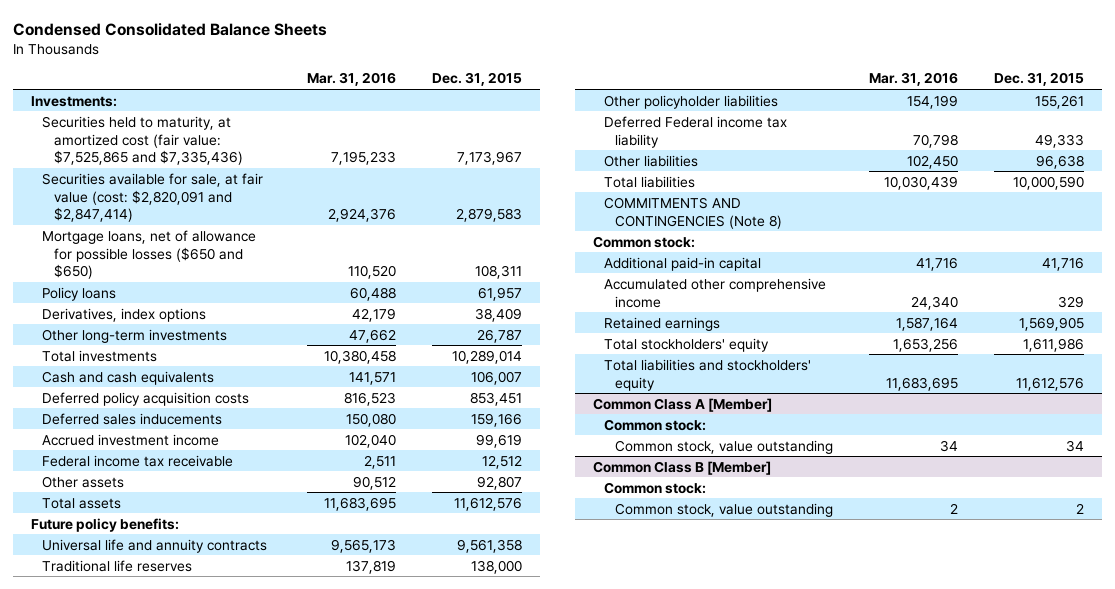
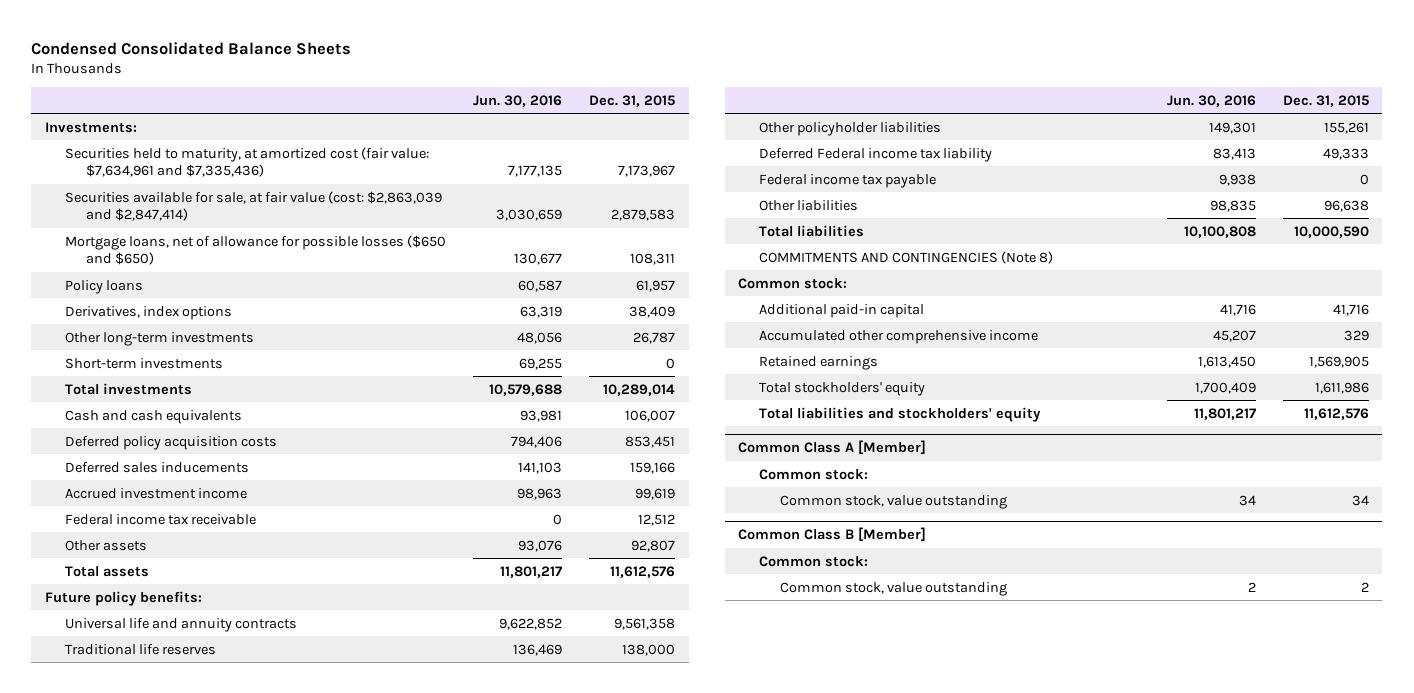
- | Mar. 31, 2016 | Dec. 31, 2015
+ | Jun. 30, 2016 | Dec. 31, 2015
- Securities held to maturity, at amortized cost (fair value: $7,525,865 and $7,335,436) | 7,195,233 | 7,173,967
- Securities available for sale, at fair value (cost: $2,820,091 and $2,847,414) | 2,924,376 | 2,879,583
+ Securities held to maturity, at amortized cost (fair value: $7,634,961 and $7,335,436) | 7,177,135 | 7,173,967
+ Securities available for sale, at fair value (cost: $2,863,039 and $2,847,414) | 3,030,659 | 2,879,583
+ Short-term investments | 69,255 | 0
+ Federal income tax payable | 9,938 | 0

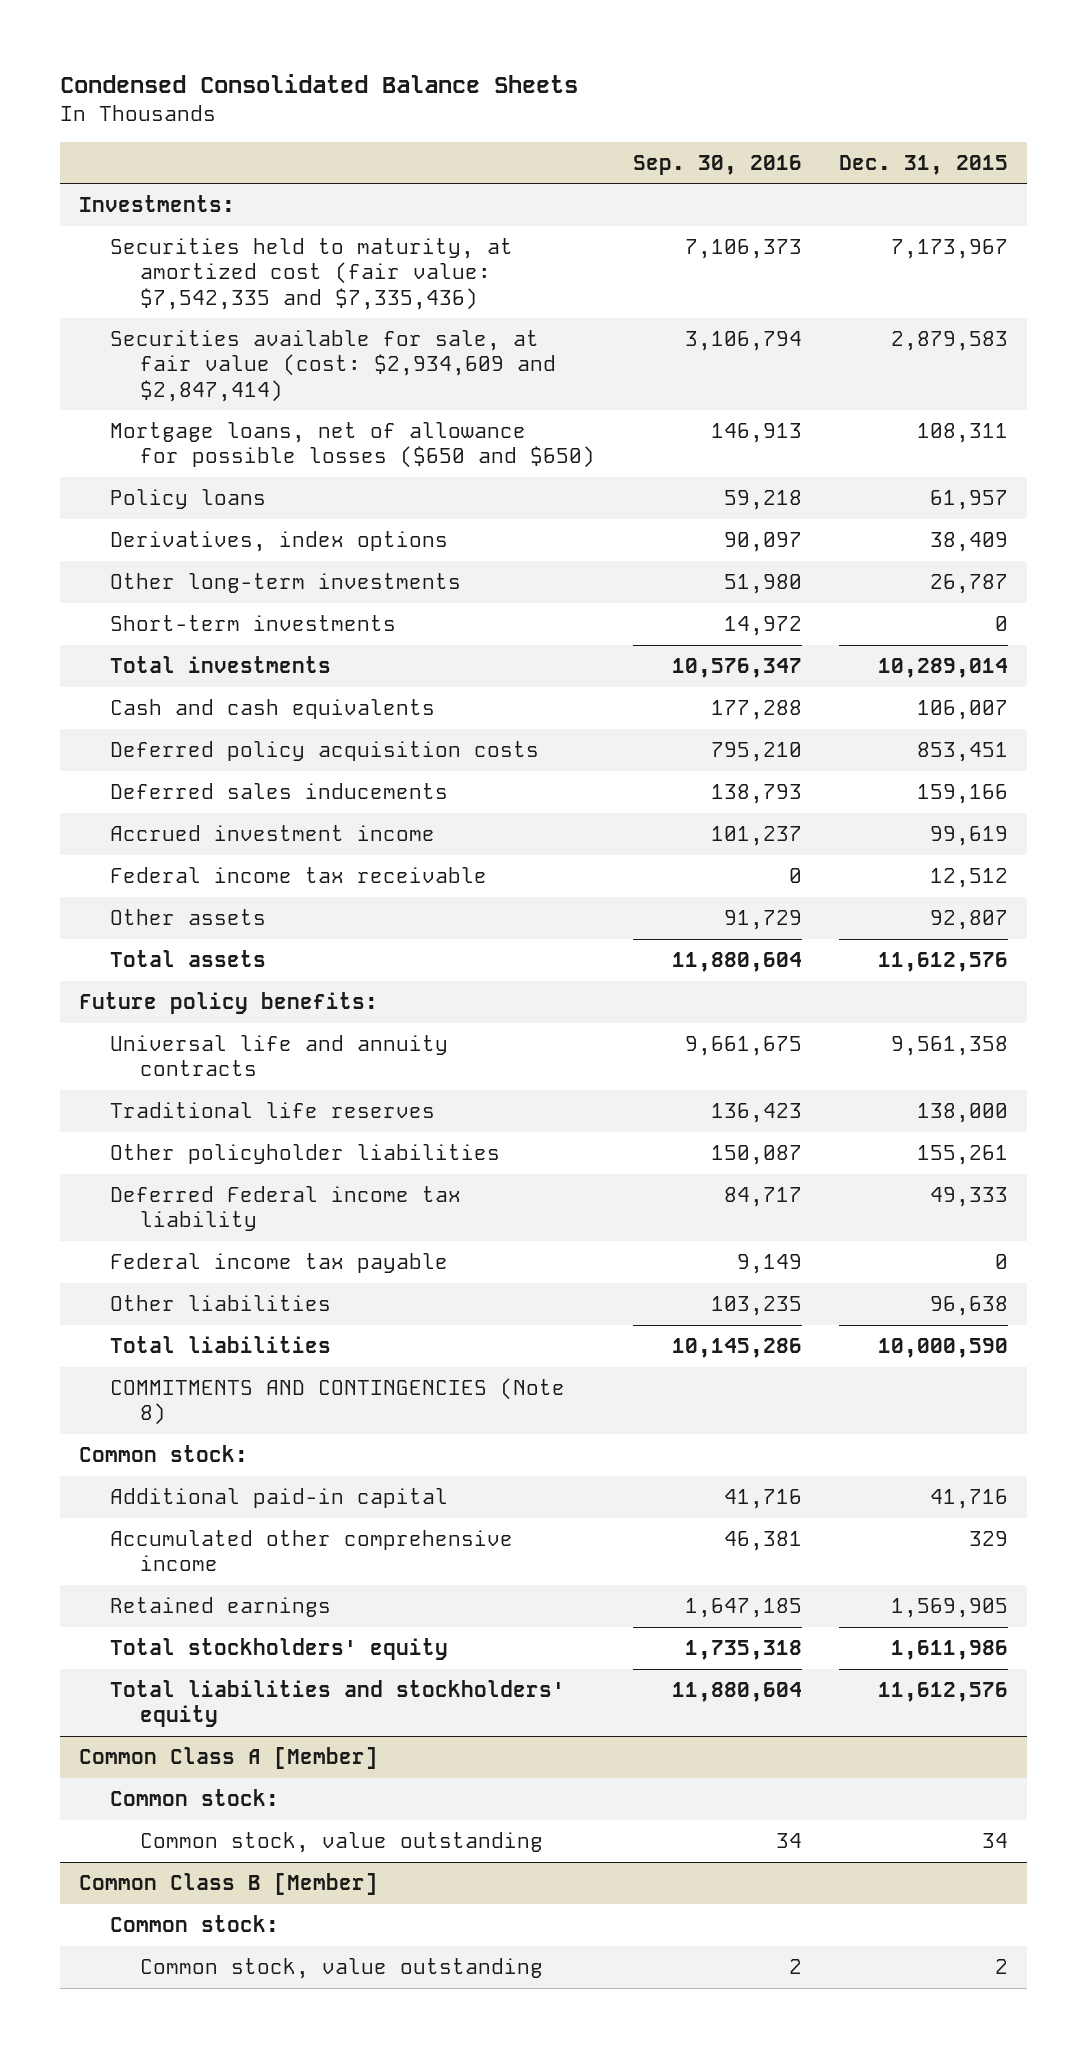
- | Jun. 30, 2016 | Dec. 31, 2015
+ | Sep. 30, 2016 | Dec. 31, 2015
- Securities held to maturity, at amortized cost (fair value: $7,634,961 and $7,335,436) | 7,177,135 | 7,173,967
- Securities available for sale, at fair value (cost: $2,863,039 and $2,847,414) | 3,030,659 | 2,879,583
+ Securities held to maturity, at amortized cost (fair value: $7,542,335 and $7,335,436) | 7,106,373 | 7,173,967
+ Securities available for sale, at fair value (cost: $2,934,609 and $2,847,414) | 3,106,794 | 2,879,583

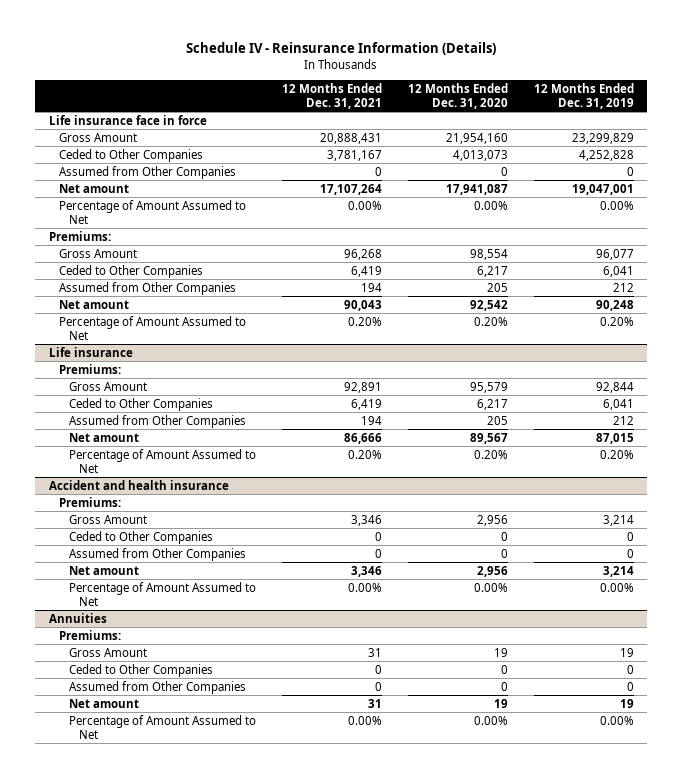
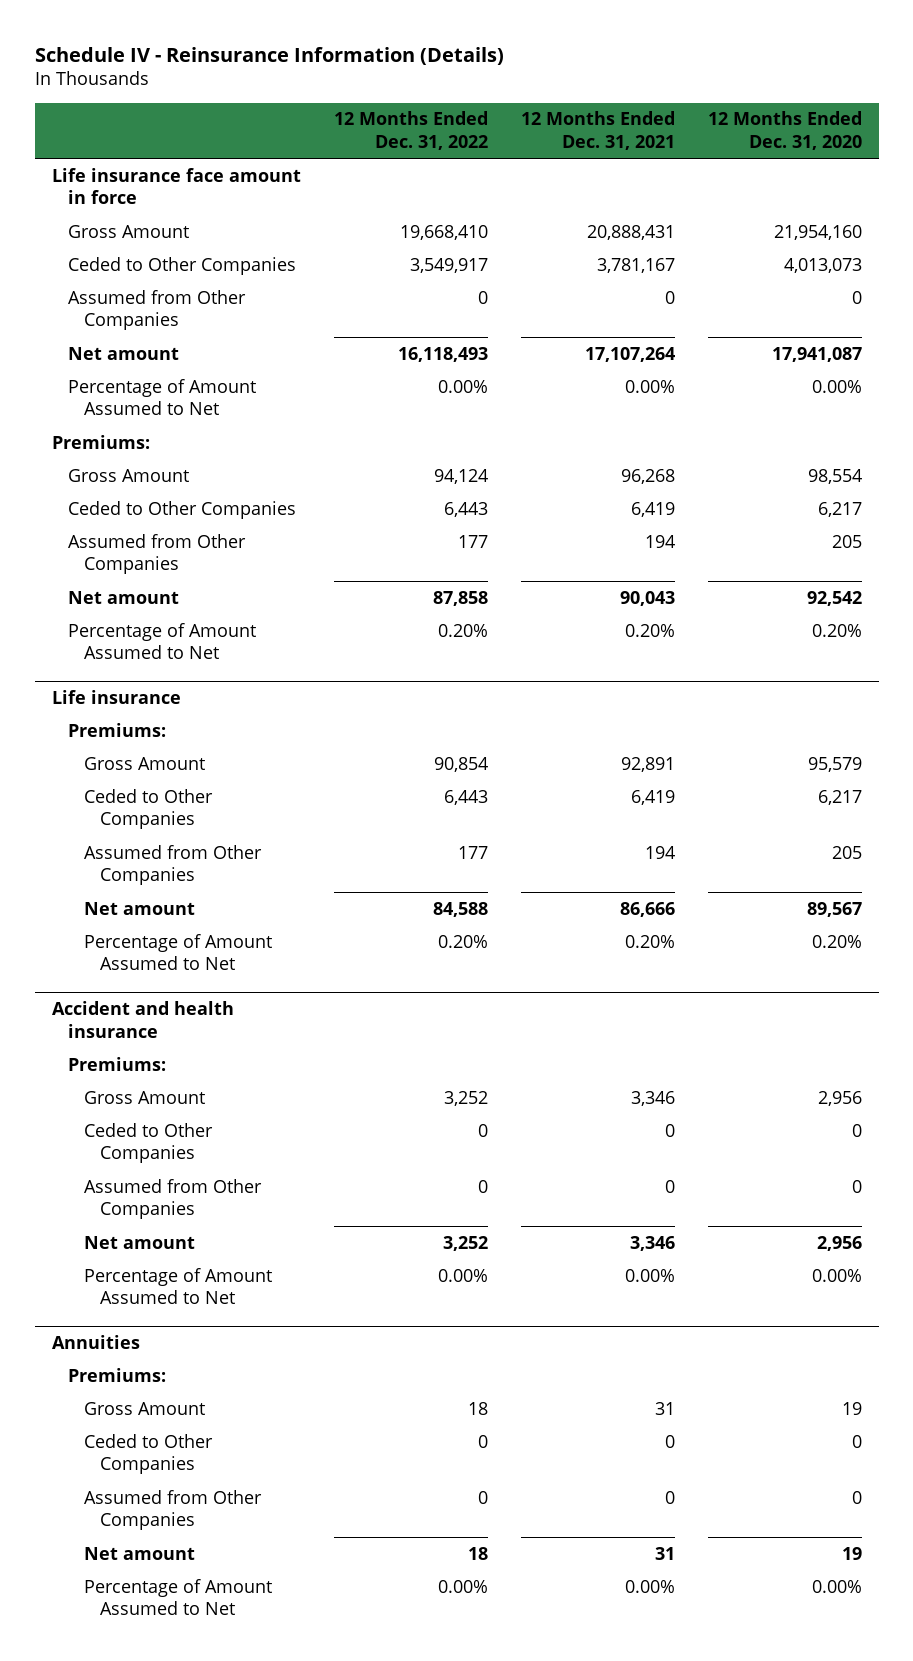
- | 12 Months Ended Dec. 31, 2021 | 12 Months Ended Dec. 31, 2020 | 12 Months Ended Dec. 31, 2019
+ | 12 Months Ended Dec. 31, 2022 | 12 Months Ended Dec. 31, 2021 | 12 Months Ended Dec. 31, 2020
- Life insurance face in force
+ Life insurance face amount in force

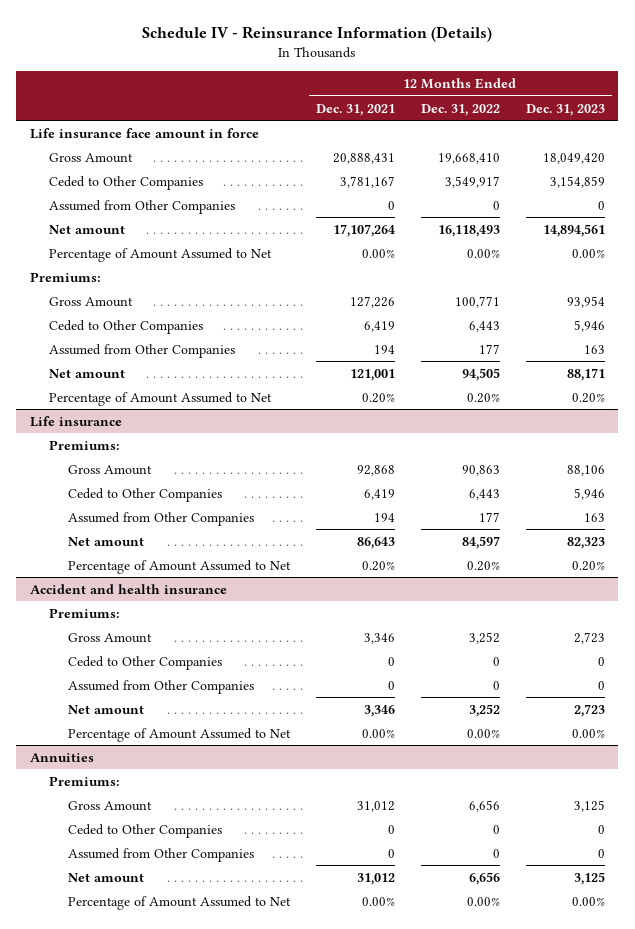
- | 12 Months Ended Dec. 31, 2022 | 12 Months Ended Dec. 31, 2021 | 12 Months Ended Dec. 31, 2020
+ | 12 Months Ended Dec. 31, 2021 | 12 Months Ended Dec. 31, 2022 | 12 Months Ended Dec. 31, 2023
- Gross Amount | 94,124 | 96,268 | 98,554
+ Gross Amount | 127,226 | 100,771 | 93,954
- Net amount | 87,858 | 90,043 | 92,542
+ Net amount | 121,001 | 94,505 | 88,171
@ Life insurance
- Gross Amount | 90,854 | 92,891 | 95,579
+ Gross Amount | 92,868 | 90,863 | 88,106
- Net amount | 84,588 | 86,666 | 89,567
+ Net amount | 86,643 | 84,597 | 82,323
@ Annuities
- Gross Amount | 18 | 31 | 19
+ Gross Amount | 31,012 | 6,656 | 3,125
- Net amount | 18 | 31 | 19
+ Net amount | 31,012 | 6,656 | 3,125

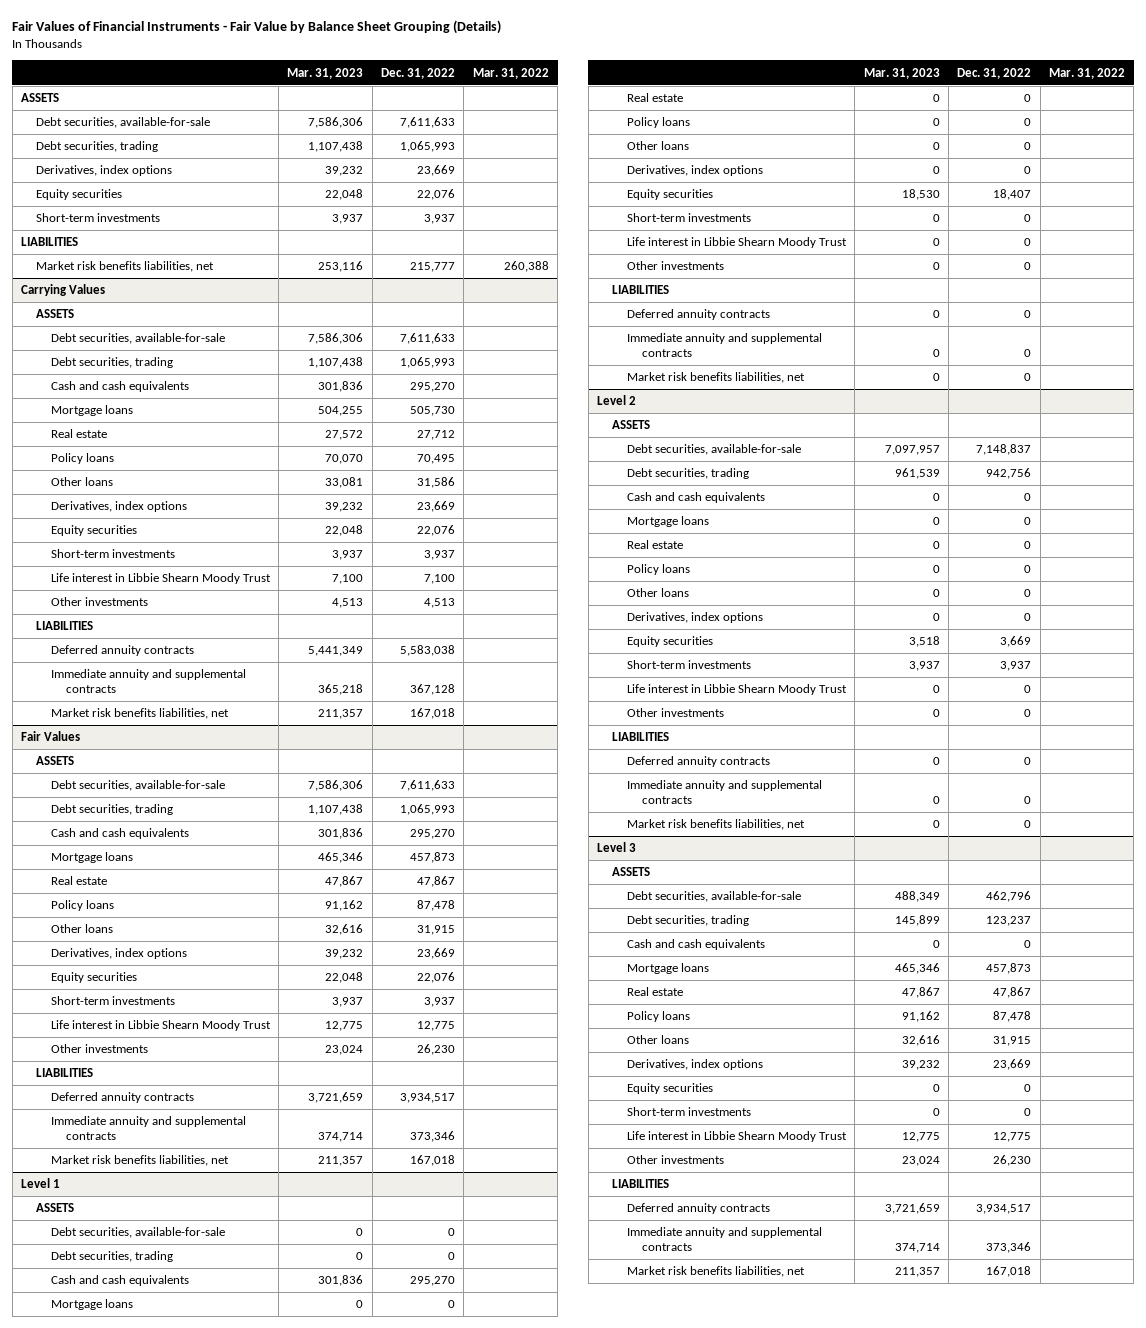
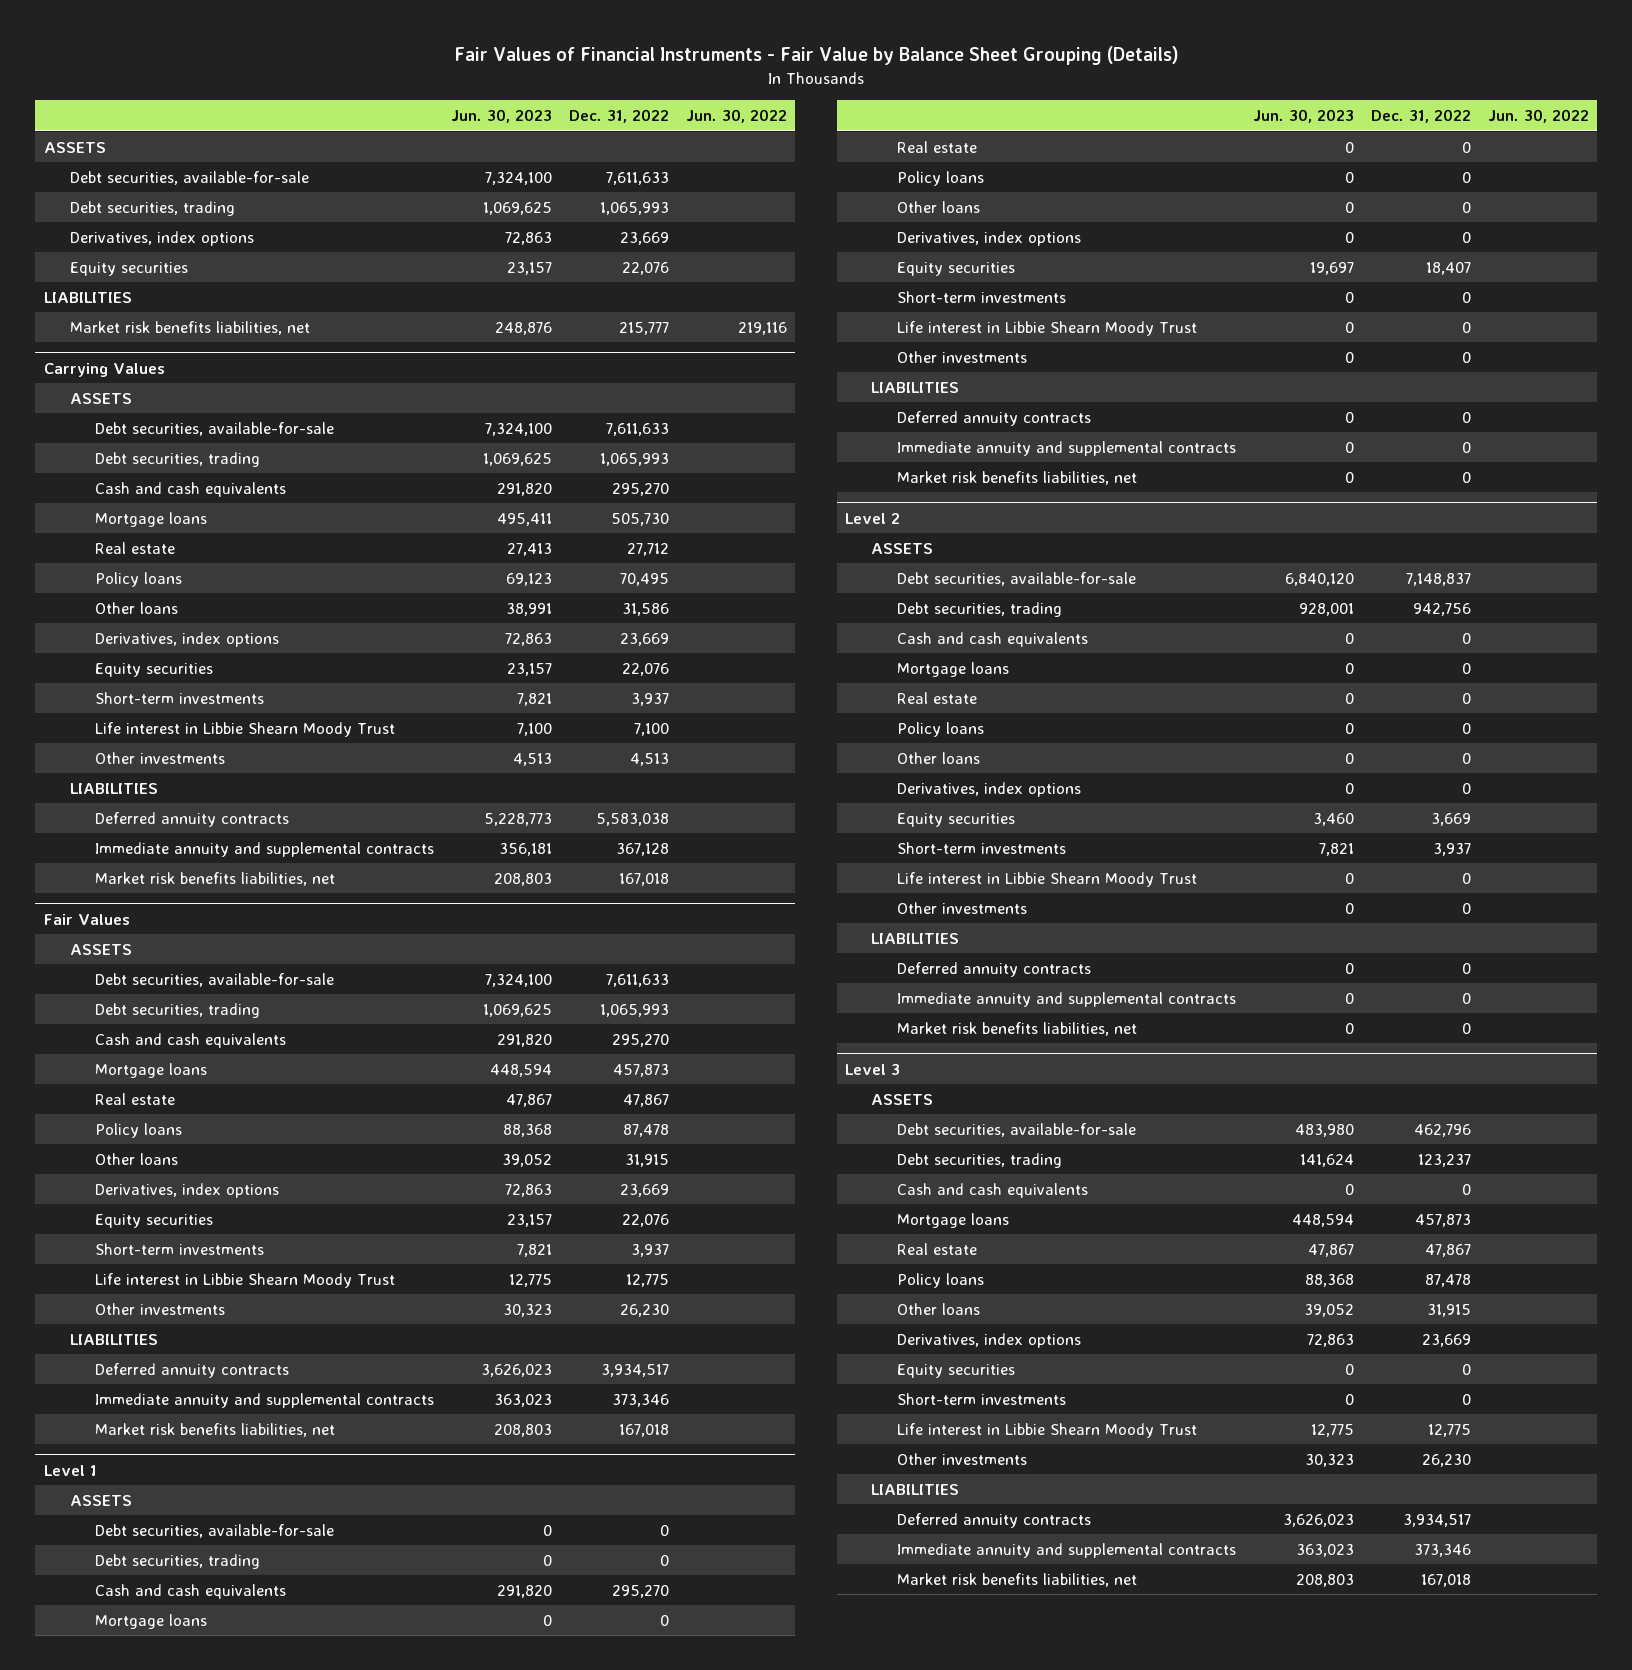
- | Mar. 31, 2023 | Dec. 31, 2022 | Mar. 31, 2022
+ | Jun. 30, 2023 | Dec. 31, 2022 | Jun. 30, 2022
- Short-term investments | 3,937 | 3,937 |

